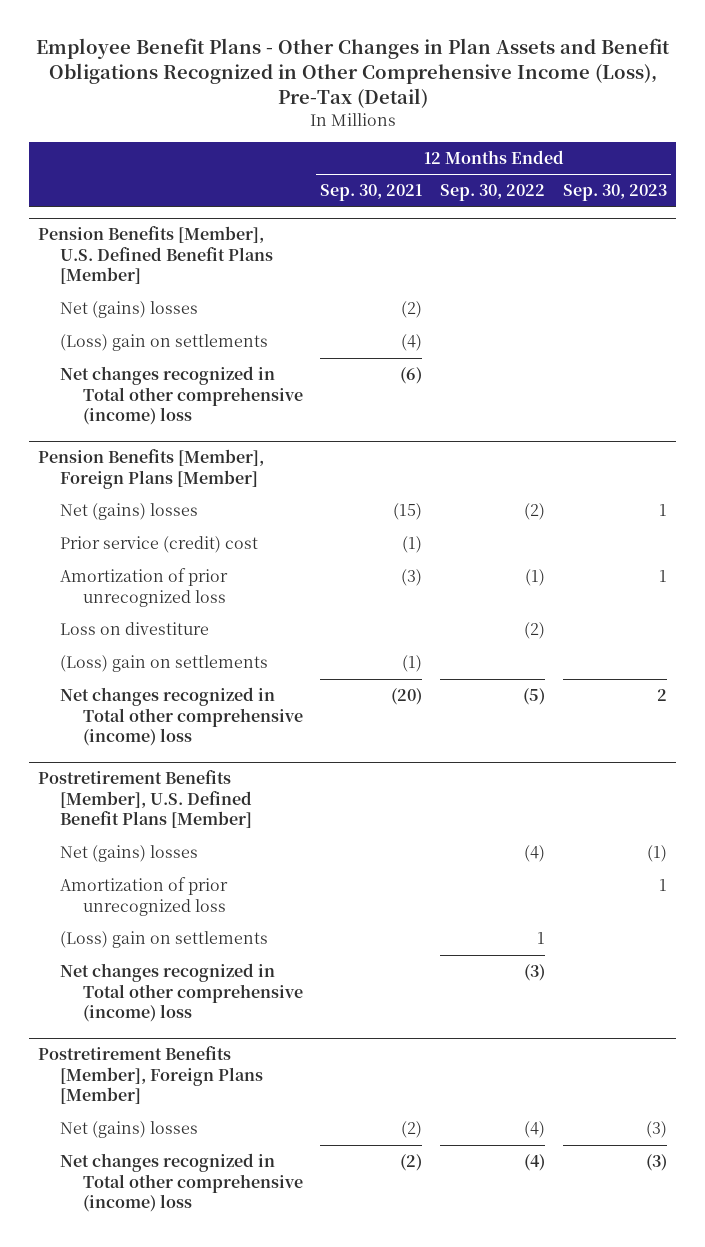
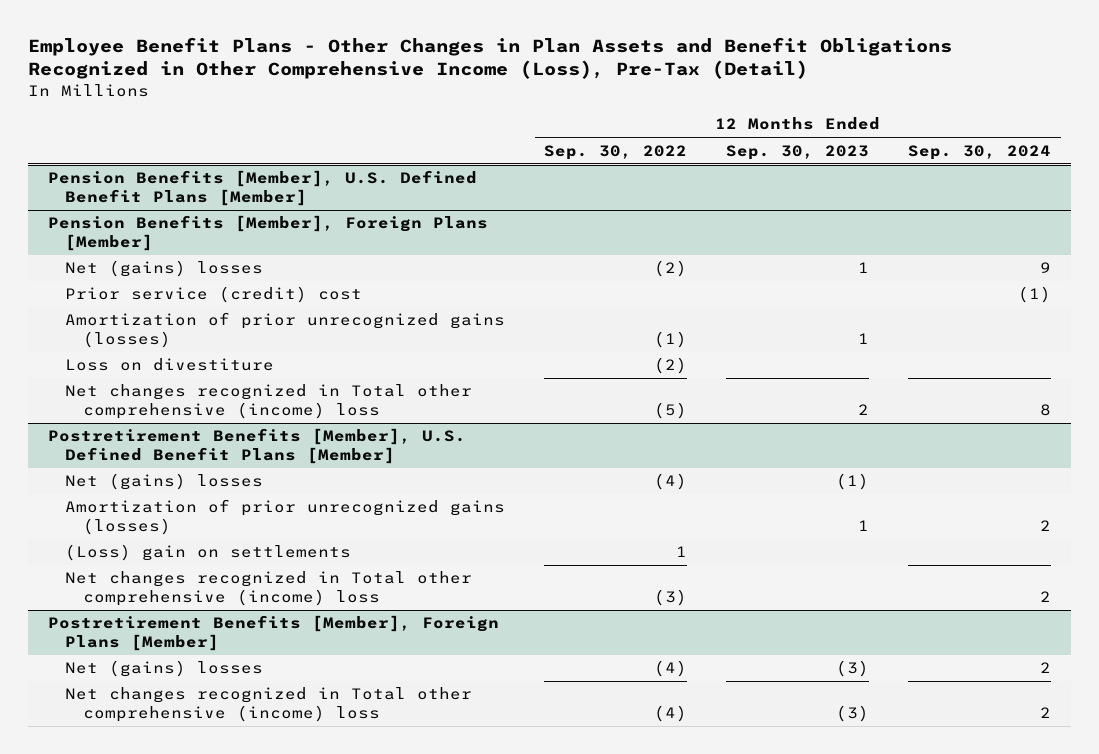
- | 12 Months Ended Sep. 30, 2021 | 12 Months Ended Sep. 30, 2022 | 12 Months Ended Sep. 30, 2023
+ | 12 Months Ended Sep. 30, 2022 | 12 Months Ended Sep. 30, 2023 | 12 Months Ended Sep. 30, 2024
@ Pension Benefits [Member], U.S. Defined Benefit Plans [Member]
- Net (gains) losses | (2) | |
- (Loss) gain on settlements | (4) | |
- Net changes recognized in Total other comprehensive (income) loss | (6) | |
@ Pension Benefits [Member], Foreign Plans [Member]
- Amortization of prior unrecognized loss | (3) | (1) | 1
+ Amortization of prior unrecognized gains (losses) | (1) | 1 |
- (Loss) gain on settlements | (1) | |
@ Postretirement Benefits [Member], U.S. Defined Benefit Plans [Member]
- Amortization of prior unrecognized loss | | | 1
+ Amortization of prior unrecognized gains (losses) | | 1 | 2

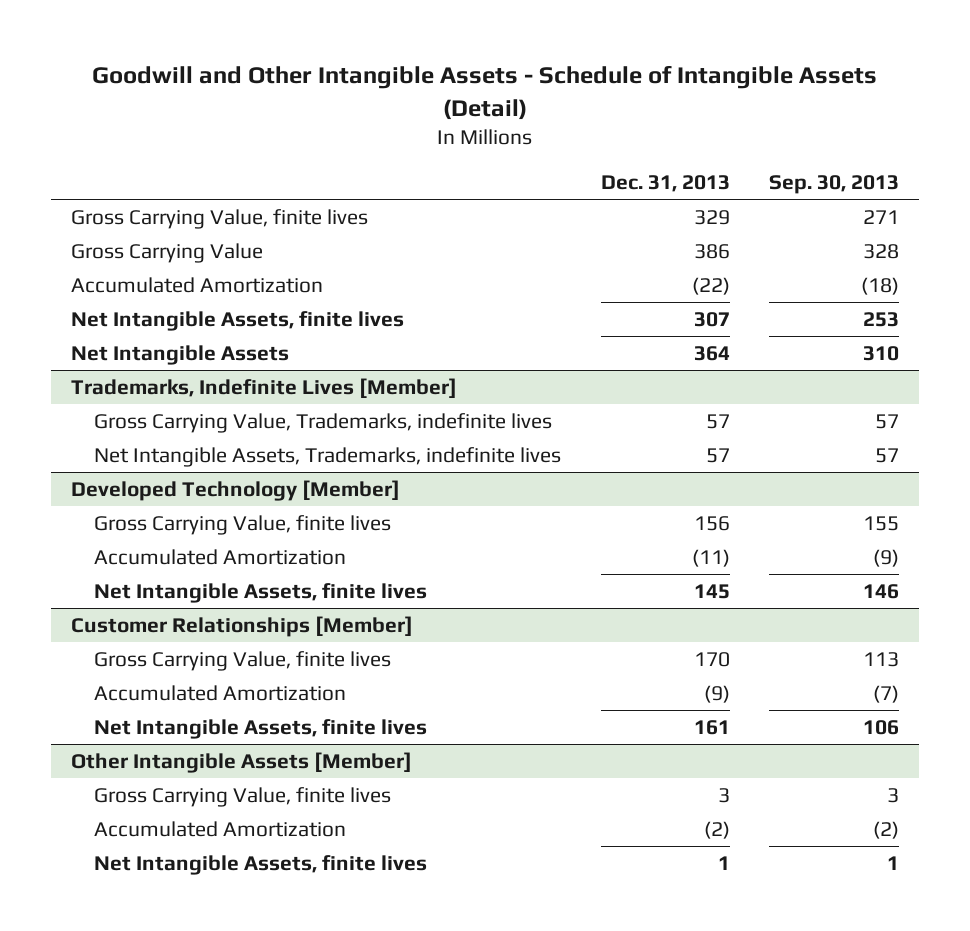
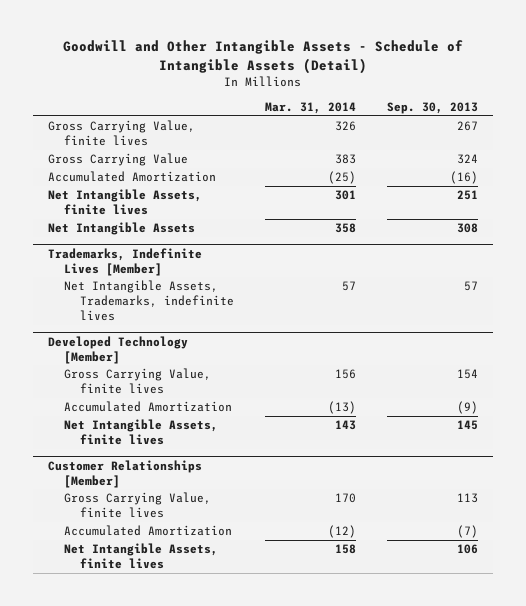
- | Dec. 31, 2013 | Sep. 30, 2013
+ | Mar. 31, 2014 | Sep. 30, 2013
- Gross Carrying Value, finite lives | 329 | 271
- Gross Carrying Value | 386 | 328
- Accumulated Amortization | (22) | (18)
- Net Intangible Assets, finite lives | 307 | 253
- Net Intangible Assets | 364 | 310
+ Gross Carrying Value, finite lives | 326 | 267
+ Gross Carrying Value | 383 | 324
+ Accumulated Amortization | (25) | (16)
+ Net Intangible Assets, finite lives | 301 | 251
+ Net Intangible Assets | 358 | 308
@ Trademarks, Indefinite Lives [Member]
- Gross Carrying Value, Trademarks, indefinite lives | 57 | 57
@ Developed Technology [Member]
- Gross Carrying Value, finite lives | 156 | 155
+ Gross Carrying Value, finite lives | 156 | 154
- Net Intangible Assets, finite lives | 145 | 146
+ Net Intangible Assets, finite lives | 143 | 145
- Other Intangible Assets [Member]
- Gross Carrying Value, finite lives | 3 | 3
- Accumulated Amortization | (2) | (2)
- Net Intangible Assets, finite lives | 1 | 1

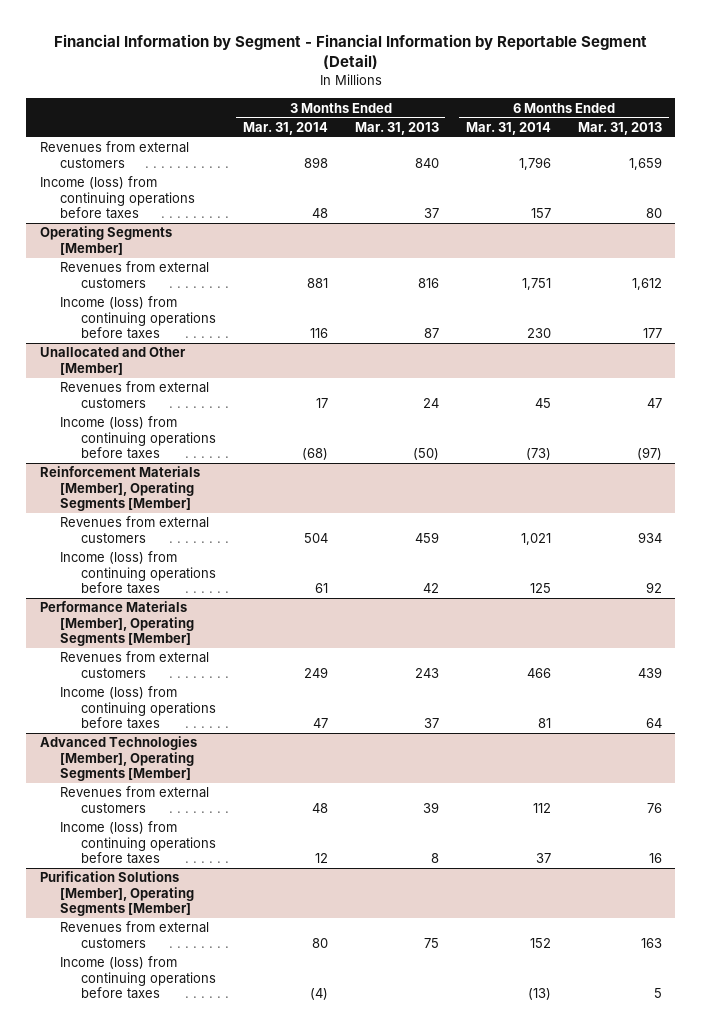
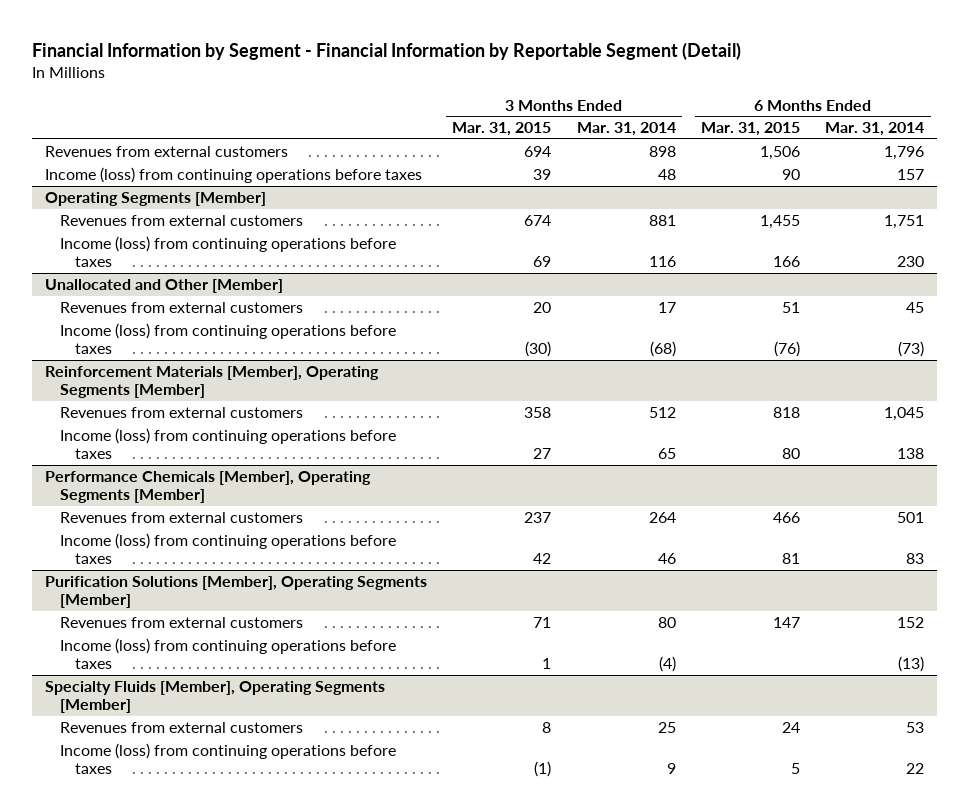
- | 3 Months Ended Mar. 31, 2014 | 3 Months Ended Mar. 31, 2013 | 6 Months Ended Mar. 31, 2014 | 6 Months Ended Mar. 31, 2013
+ | 3 Months Ended Mar. 31, 2015 | 3 Months Ended Mar. 31, 2014 | 6 Months Ended Mar. 31, 2015 | 6 Months Ended Mar. 31, 2014
@ Reinforcement Materials [Member], Operating Segments [Member]
- Revenues from external customers | 504 | 459 | 1,021 | 934
- Income (loss) from continuing operations before taxes | 61 | 42 | 125 | 92
- Performance Materials [Member], Operating Segments [Member]
- Revenues from external customers | 249 | 243 | 466 | 439
- Income (loss) from continuing operations before taxes | 47 | 37 | 81 | 64
- Advanced Technologies [Member], Operating Segments [Member]
- Revenues from external customers | 48 | 39 | 112 | 76
- Income (loss) from continuing operations before taxes | 12 | 8 | 37 | 16
@ Reinforcement Materials [Member], Operating Segments [Member]
+ Revenues from external customers | 358 | 512 | 818 | 1,045
+ Income (loss) from continuing operations before taxes | 27 | 65 | 80 | 138
+ Performance Chemicals [Member], Operating Segments [Member]
+ Revenues from external customers | 237 | 264 | 466 | 501
+ Income (loss) from continuing operations before taxes | 42 | 46 | 81 | 83
+ Specialty Fluids [Member], Operating Segments [Member]
+ Revenues from external customers | 8 | 25 | 24 | 53
+ Income (loss) from continuing operations before taxes | (1) | 9 | 5 | 22

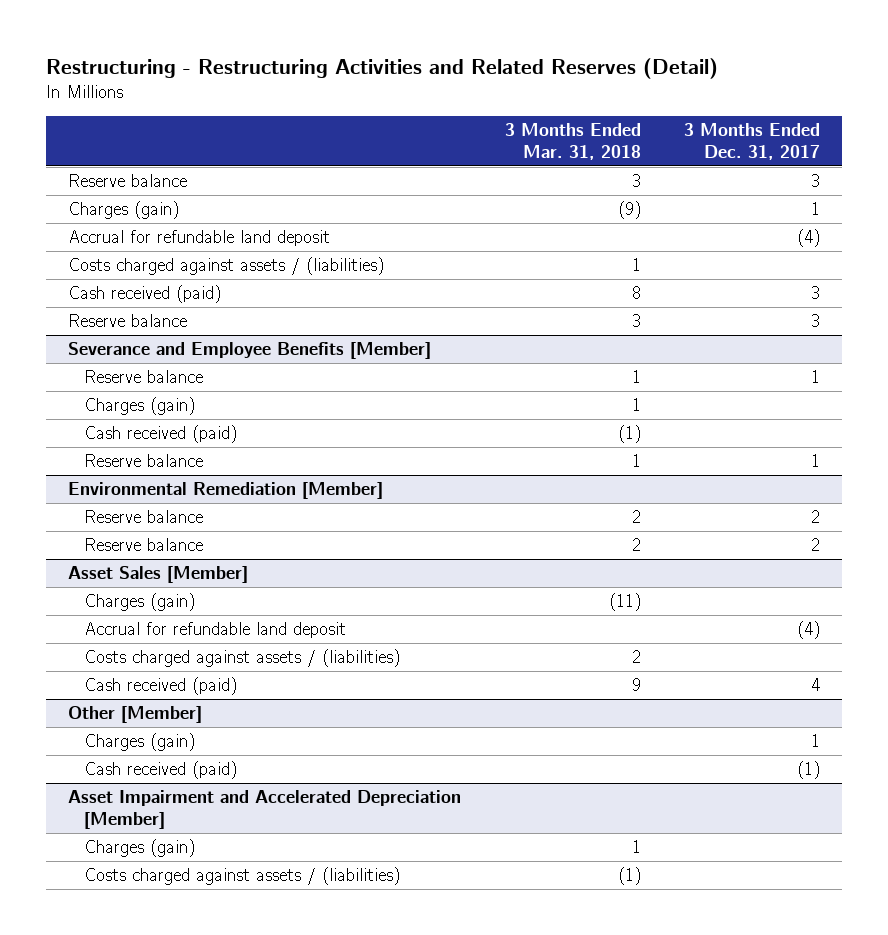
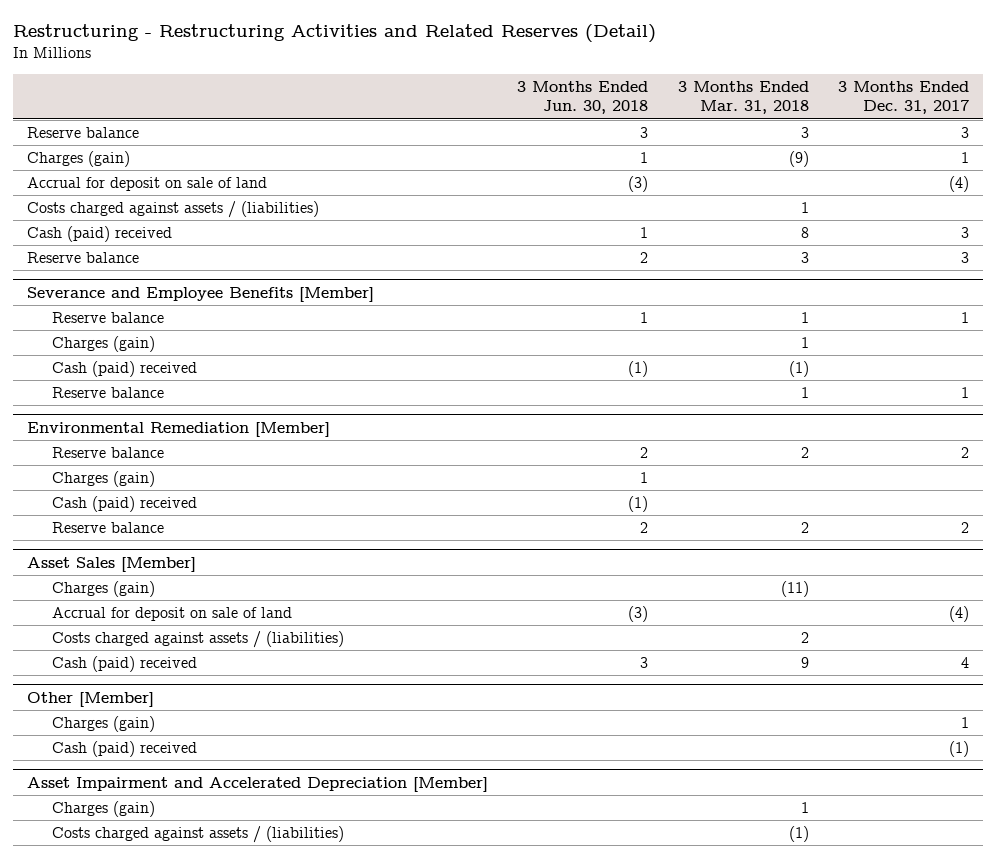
- | 3 Months Ended Mar. 31, 2018 | 3 Months Ended Dec. 31, 2017
+ | 3 Months Ended Jun. 30, 2018 | 3 Months Ended Mar. 31, 2018 | 3 Months Ended Dec. 31, 2017
- Accrual for refundable land deposit | | (4)
+ Accrual for deposit on sale of land | (3) | | (4)
- Cash received (paid) | 8 | 3
+ Cash (paid) received | 1 | 8 | 3
@ Severance and Employee Benefits [Member]
- Cash received (paid) | (1) |
+ Cash (paid) received | (1) | (1) |
@ Environmental Remediation [Member]
+ Charges (gain) | 1 | |
+ Cash (paid) received | (1) | |
@ Asset Sales [Member]
- Accrual for refundable land deposit | | (4)
+ Accrual for deposit on sale of land | (3) | | (4)
- Cash received (paid) | 9 | 4
+ Cash (paid) received | 3 | 9 | 4
@ Other [Member]
- Cash received (paid) | | (1)
+ Cash (paid) received | | | (1)

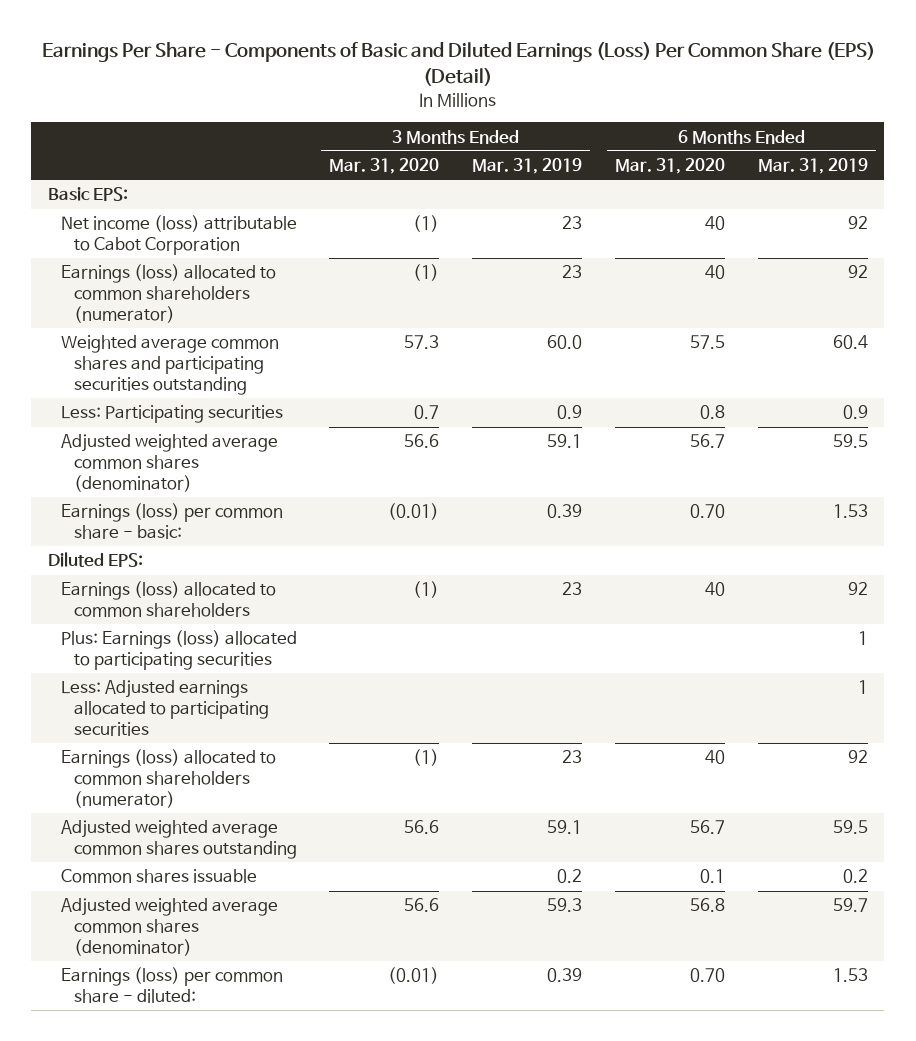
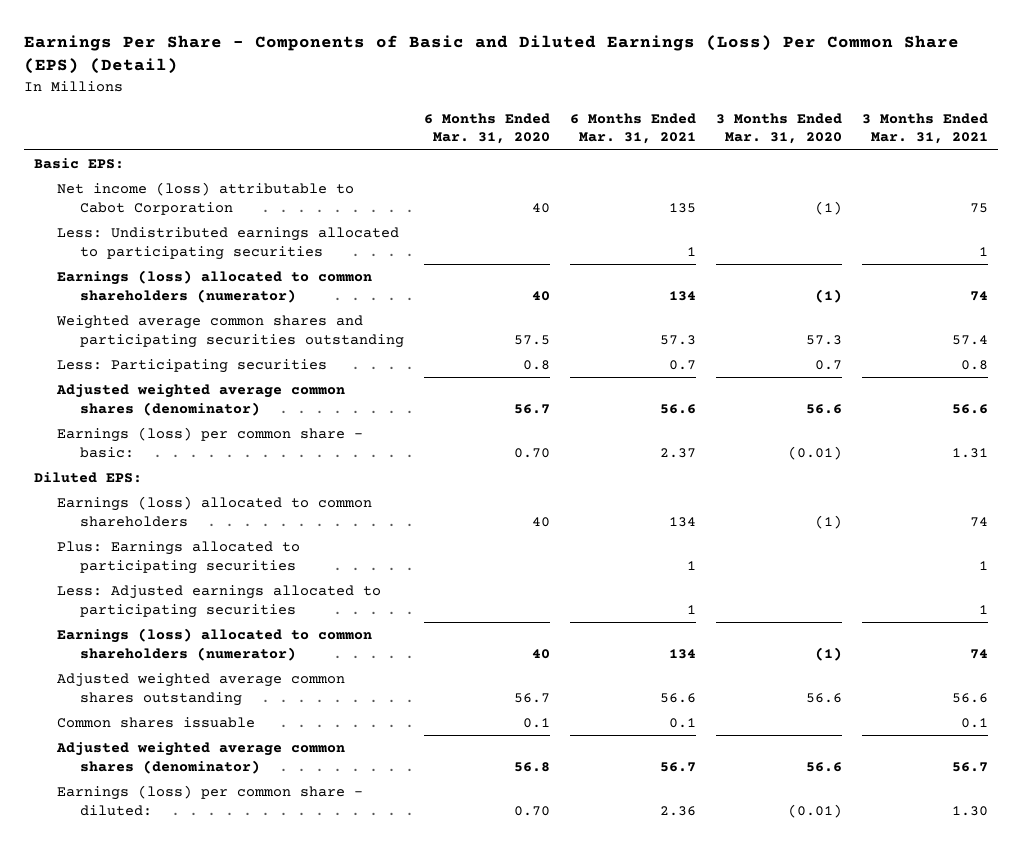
- | 3 Months Ended Mar. 31, 2020 | 3 Months Ended Mar. 31, 2019 | 6 Months Ended Mar. 31, 2020 | 6 Months Ended Mar. 31, 2019
+ | 6 Months Ended Mar. 31, 2020 | 6 Months Ended Mar. 31, 2021 | 3 Months Ended Mar. 31, 2020 | 3 Months Ended Mar. 31, 2021
+ Less: Undistributed earnings allocated to participating securities | | 1 | | 1
- Plus: Earnings (loss) allocated to participating securities | | | | 1
+ Plus: Earnings allocated to participating securities | | 1 | | 1

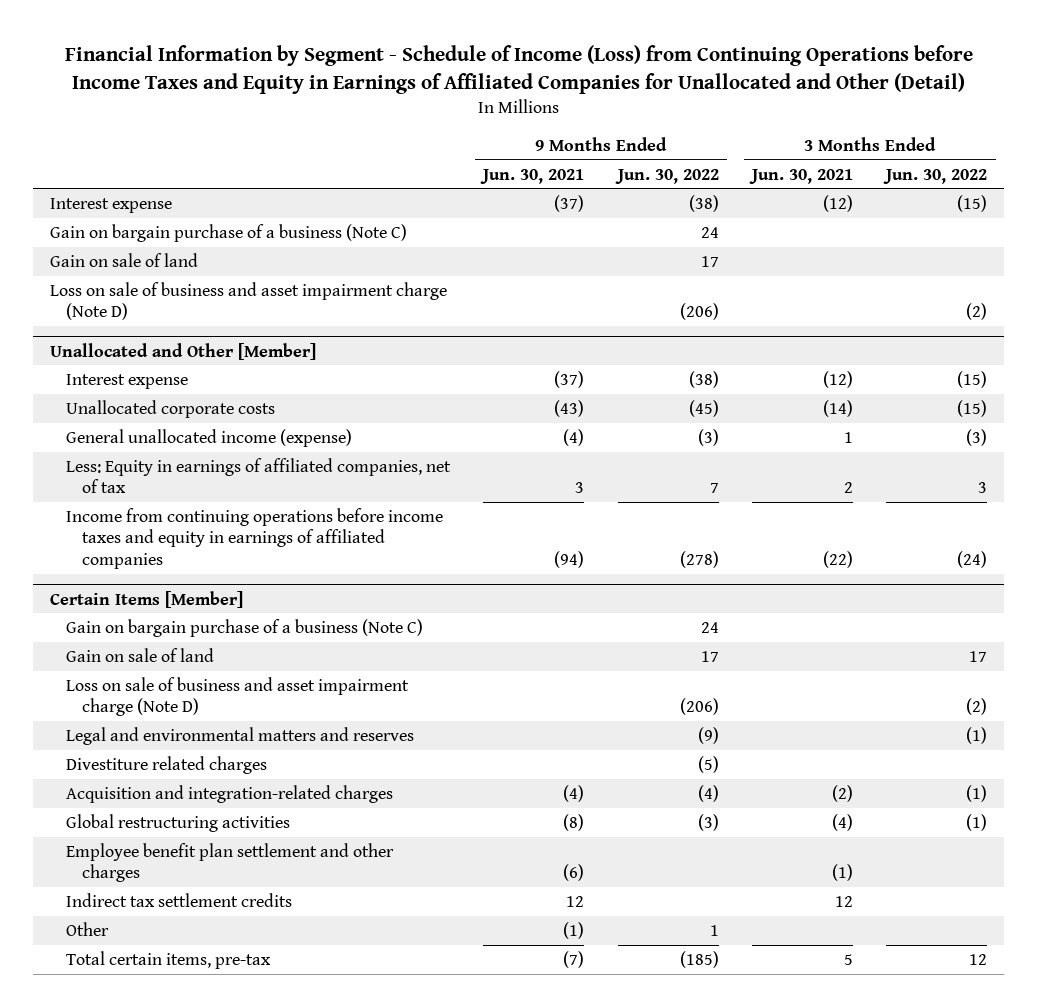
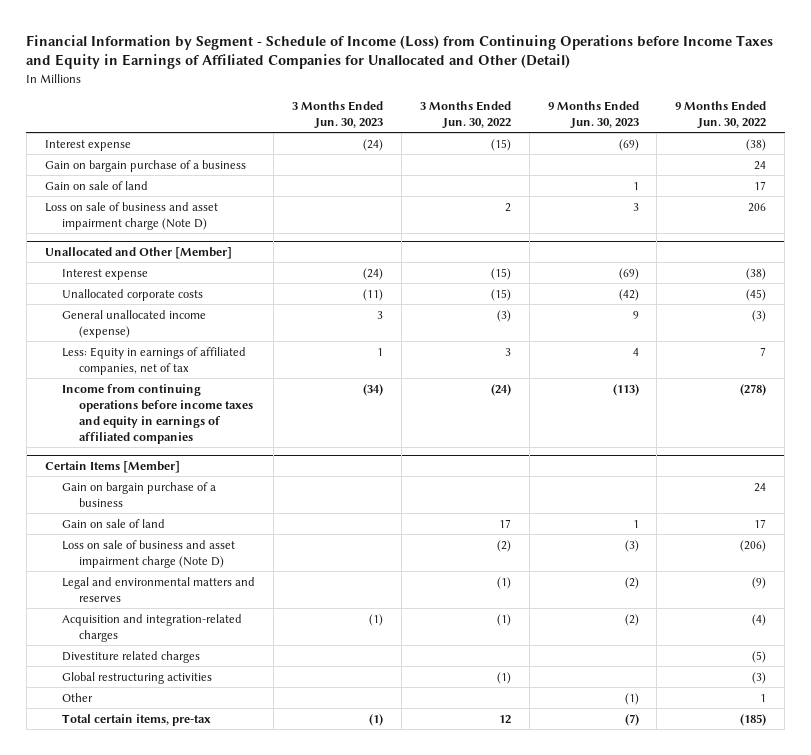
- | 9 Months Ended Jun. 30, 2021 | 9 Months Ended Jun. 30, 2022 | 3 Months Ended Jun. 30, 2021 | 3 Months Ended Jun. 30, 2022
+ | 3 Months Ended Jun. 30, 2023 | 3 Months Ended Jun. 30, 2022 | 9 Months Ended Jun. 30, 2023 | 9 Months Ended Jun. 30, 2022
- Gain on bargain purchase of a business (Note C) | | 24 | |
+ Gain on bargain purchase of a business | | | | 24
- Loss on sale of business and asset impairment charge (Note D) | | (206) | | (2)
+ Loss on sale of business and asset impairment charge (Note D) | | 2 | 3 | 206
@ Certain Items [Member]
- Gain on bargain purchase of a business (Note C) | | 24 | |
+ Gain on bargain purchase of a business | | | | 24
moved down: Divestiture related charges | | | | (5)
- Employee benefit plan settlement and other charges | (6) | | (1) |
- Indirect tax settlement credits | 12 | | 12 |

